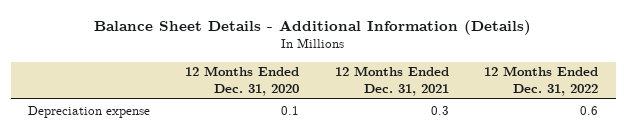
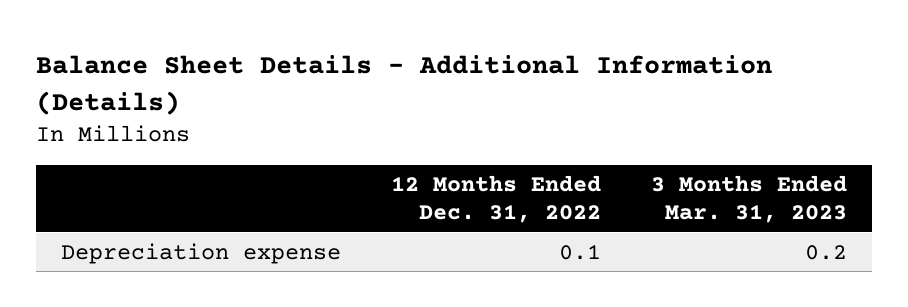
- | 12 Months Ended Dec. 31, 2020 | 12 Months Ended Dec. 31, 2021 | 12 Months Ended Dec. 31, 2022
+ | 12 Months Ended Dec. 31, 2022 | 3 Months Ended Mar. 31, 2023
- Depreciation expense | 0.1 | 0.3 | 0.6
+ Depreciation expense | 0.1 | 0.2

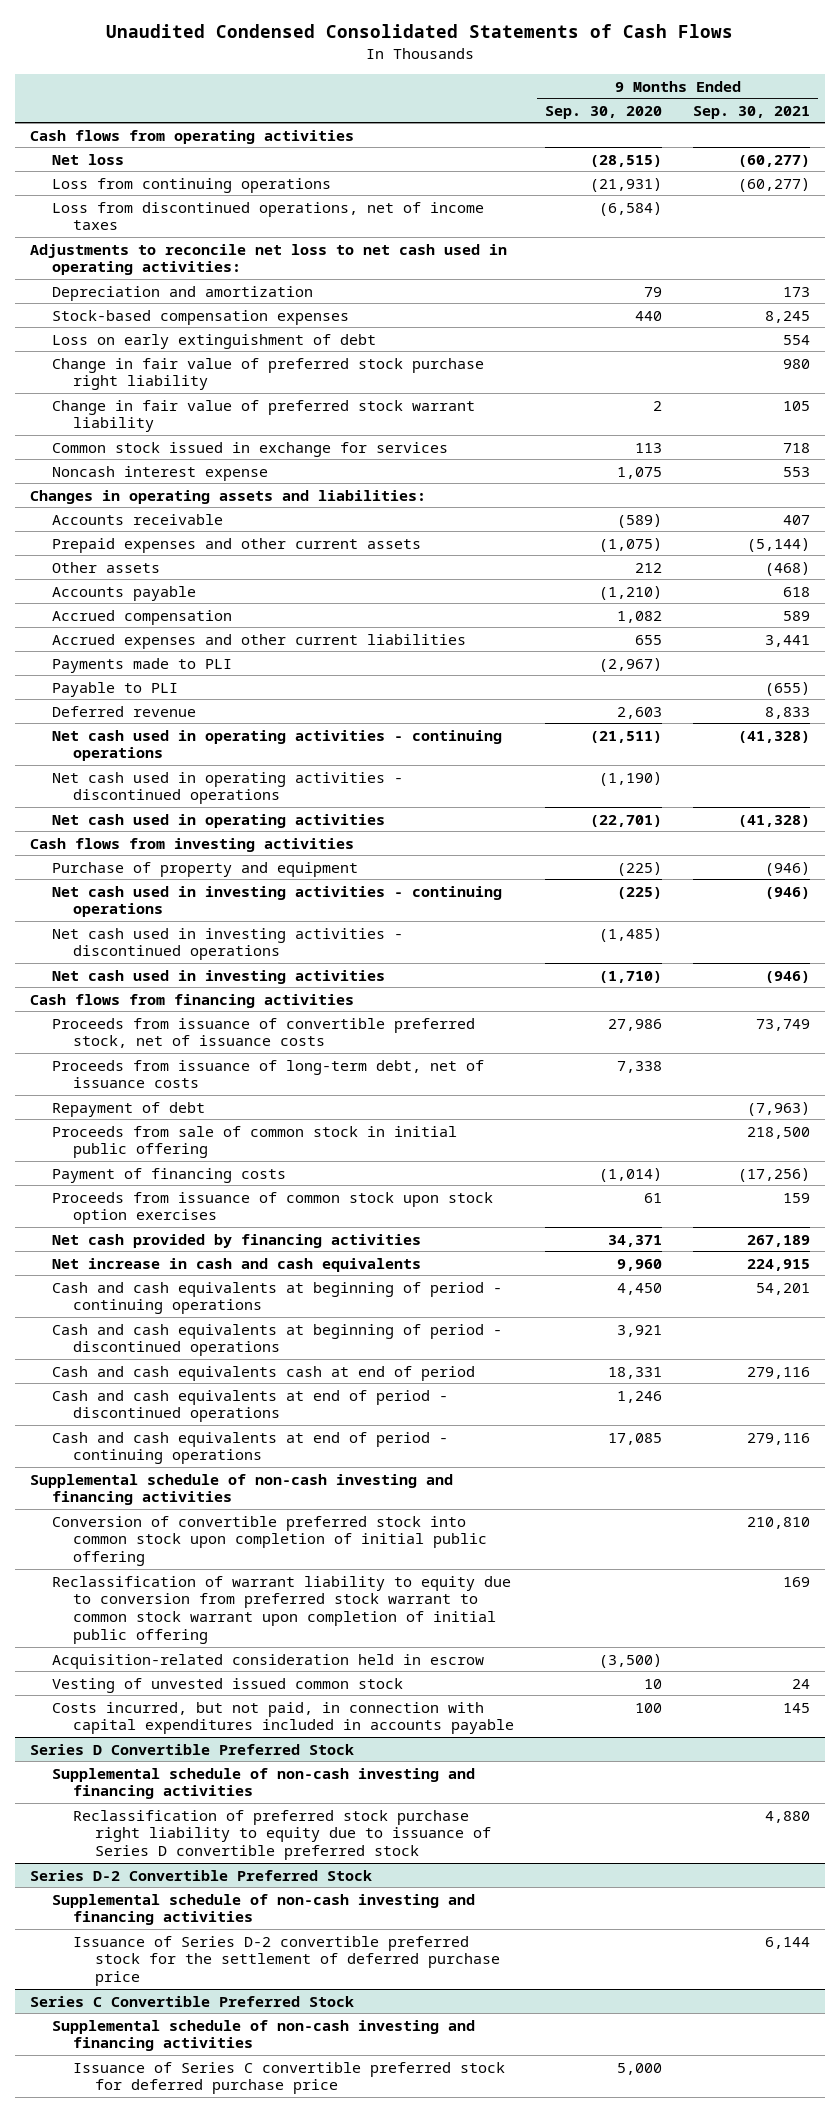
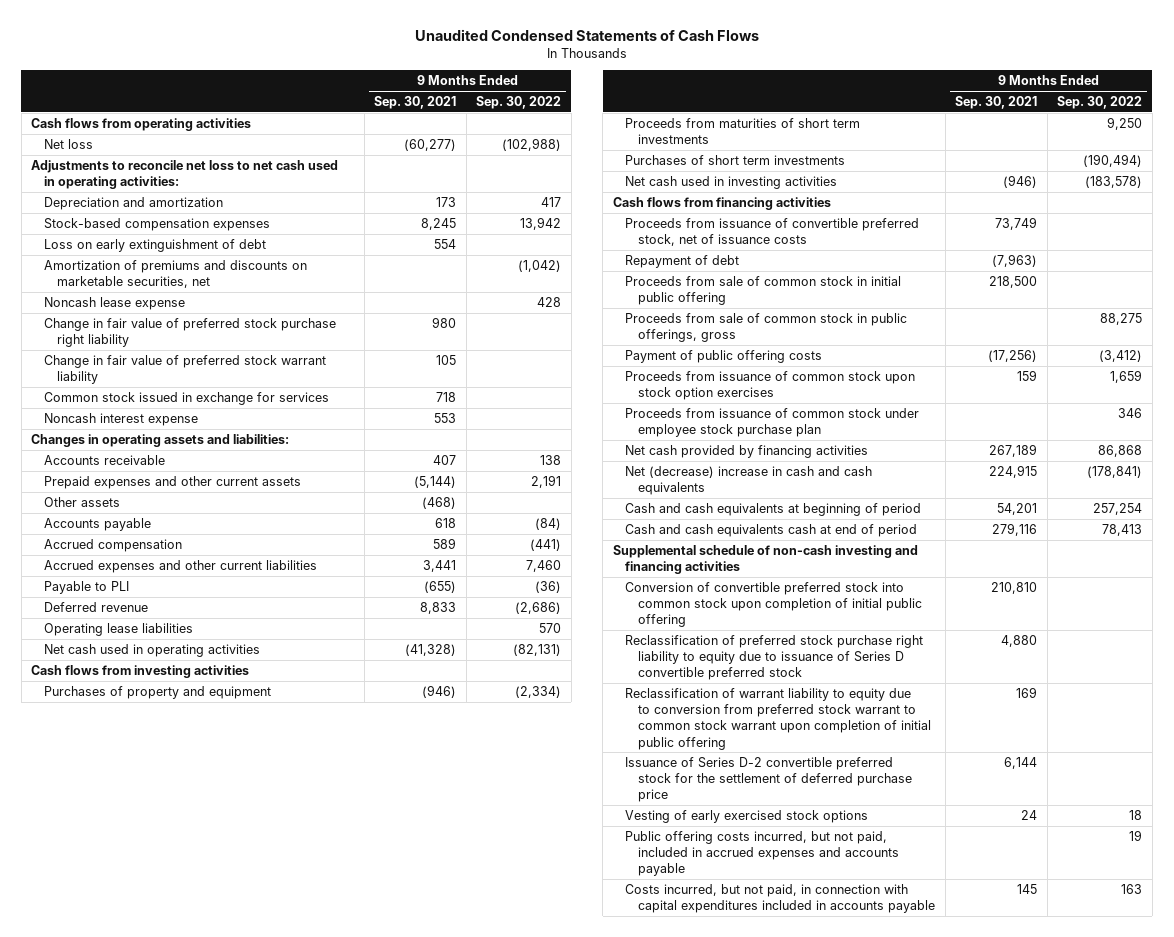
- Unaudited Condensed Consolidated Statements of Cash Flows
+ Unaudited Condensed Statements of Cash Flows
- | 9 Months Ended Sep. 30, 2020 | 9 Months Ended Sep. 30, 2021
+ | 9 Months Ended Sep. 30, 2021 | 9 Months Ended Sep. 30, 2022
- Loss from continuing operations | (21,931) | (60,277)
- Loss from discontinued operations, net of income taxes | (6,584) |
+ Amortization of premiums and discounts on marketable securities, net | | (1,042)
+ Noncash lease expense | | 428
- Payments made to PLI | (2,967) |
- Net cash used in operating activities - continuing operations | (21,511) | (41,328)
- Net cash used in operating activities - discontinued operations | (1,190) |
+ Operating lease liabilities | | 570
- Purchase of property and equipment | (225) | (946)
- Net cash used in investing activities - continuing operations | (225) | (946)
- Net cash used in investing activities - discontinued operations | (1,485) |
+ Purchases of property and equipment | (946) | (2,334)
+ Proceeds from maturities of short term investments | | 9,250
+ Purchases of short term investments | | (190,494)
- Proceeds from issuance of long-term debt, net of issuance costs | 7,338 |
- Payment of financing costs | (1,014) | (17,256)
+ Proceeds from sale of common stock in public offerings, gross | | 88,275
+ Payment of public offering costs | (17,256) | (3,412)
+ Proceeds from issuance of common stock under employee stock purchase plan | | 346
- Net increase in cash and cash equivalents | 9,960 | 224,915
- Cash and cash equivalents at beginning of period - continuing operations | 4,450 | 54,201
- Cash and cash equivalents at beginning of period - discontinued operations | 3,921 |
+ Net (decrease) increase in cash and cash equivalents | 224,915 | (178,841)
+ Cash and cash equivalents at beginning of period | 54,201 | 257,254
- Cash and cash equivalents at end of period - discontinued operations | 1,246 |
- Cash and cash equivalents at end of period - continuing operations | 17,085 | 279,116
- Acquisition-related consideration held in escrow | (3,500) |
- Vesting of unvested issued common stock | 10 | 24
- Series D Convertible Preferred Stock
- Supplemental schedule of non-cash investing and financing activities
- Series D-2 Convertible Preferred Stock
- Supplemental schedule of non-cash investing and financing activities
moved down: Reclassification of warrant liability to equity due to conversion from preferred stock warrant to common stock warrant upon completion of initial public offering | 169 |
- Series C Convertible Preferred Stock
- Supplemental schedule of non-cash investing and financing activities
- Issuance of Series C convertible preferred stock for deferred purchase price | 5,000 |
+ Vesting of early exercised stock options | 24 | 18
+ Public offering costs incurred, but not paid, included in accrued expenses and accounts payable | | 19
moved down: Costs incurred, but not paid, in connection with capital expenditures included in accounts payable | 145 | 163

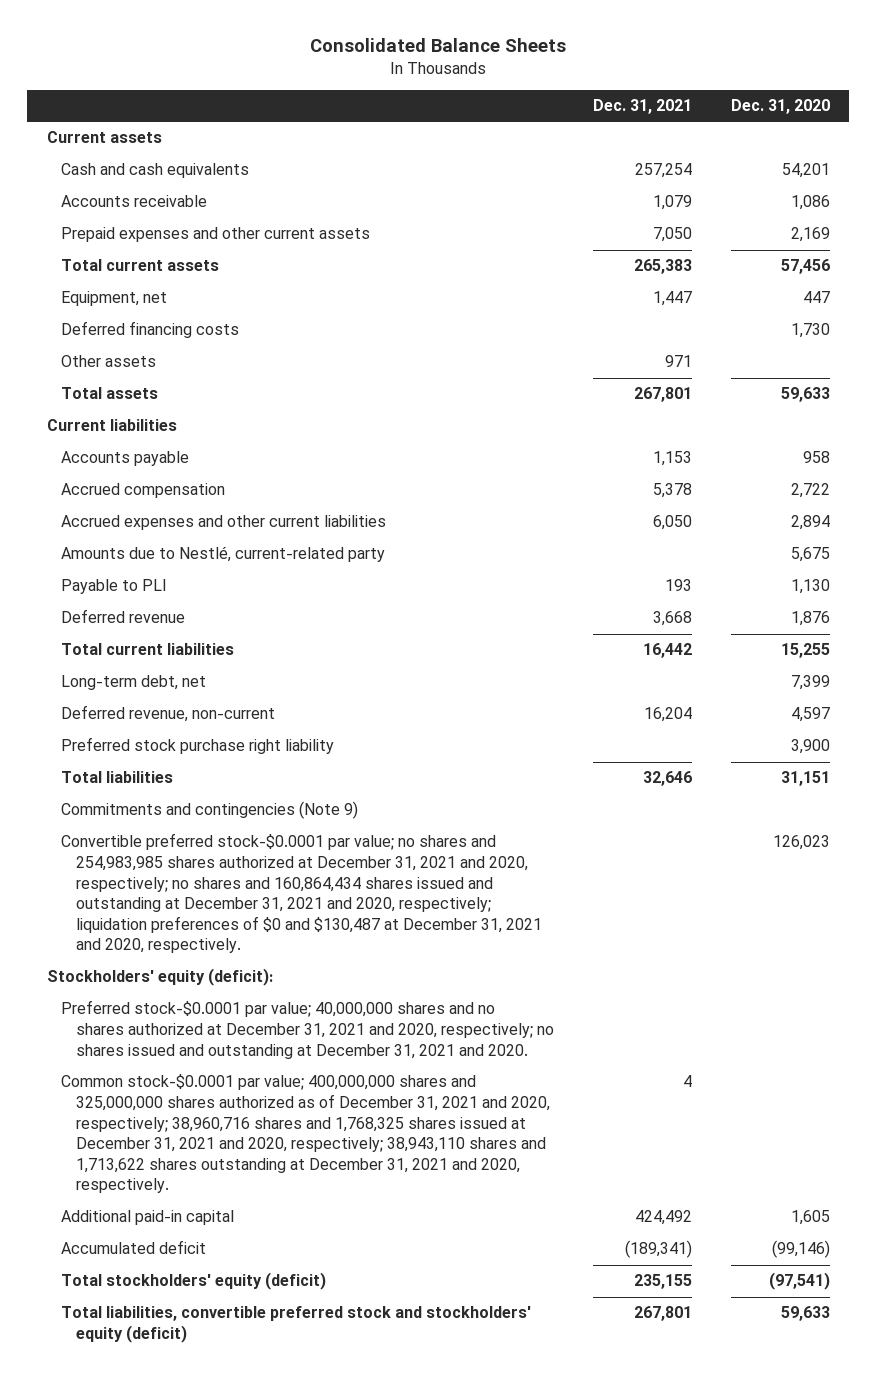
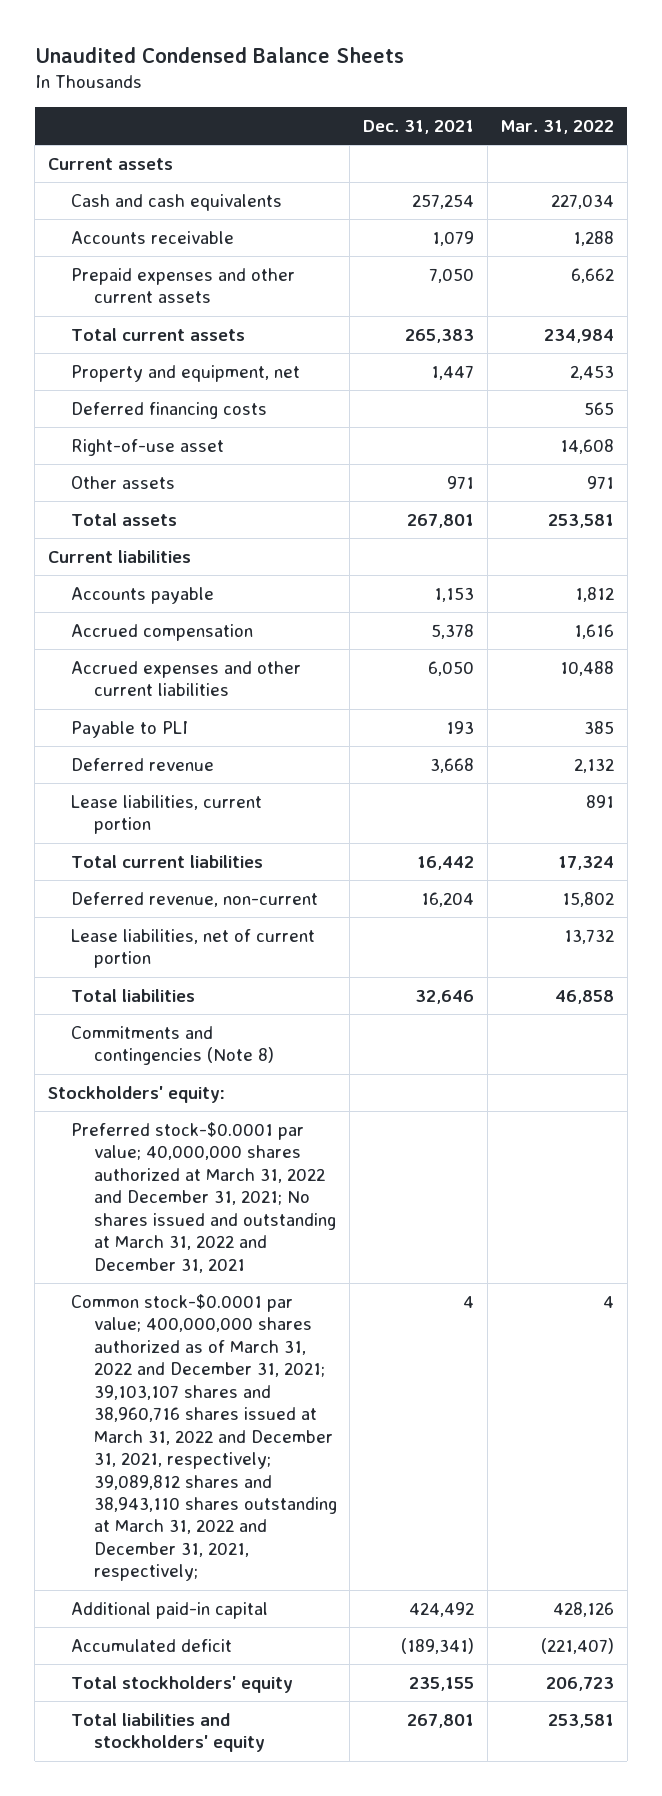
- Consolidated Balance Sheets
+ Unaudited Condensed Balance Sheets
- | Dec. 31, 2021 | Dec. 31, 2020
+ | Dec. 31, 2021 | Mar. 31, 2022
- Equipment, net | 1,447 | 447
+ Property and equipment, net | 1,447 | 2,453
+ Right-of-use asset | | 14,608
- Amounts due to Nestlé, current-related party | | 5,675
+ Lease liabilities, current portion | | 891
- Long-term debt, net | | 7,399
- Preferred stock purchase right liability | | 3,900
+ Lease liabilities, net of current portion | | 13,732
- Commitments and contingencies (Note 9)
- Convertible preferred stock-$0.0001 par value; no shares and 254,983,985 shares authorized at December 31, 2021 and 2020, respectively; no shares and 160,864,434 shares issued and outstanding at December 31, 2021 and 2020, respectively; liquidation preferences of $0 and $130,487 at December 31, 2021 and 2020, respectively. | | 126,023
- Stockholders' equity (deficit):
- Preferred stock-$0.0001 par value; 40,000,000 shares and no shares authorized at December 31, 2021 and 2020, respectively; no shares issued and outstanding at December 31, 2021 and 2020.
- Common stock-$0.0001 par value; 400,000,000 shares and 325,000,000 shares authorized as of December 31, 2021 and 2020, respectively; 38,960,716 shares and 1,768,325 shares issued at December 31, 2021 and 2020, respectively; 38,943,110 shares and 1,713,622 shares outstanding at December 31, 2021 and 2020, respectively. | 4 |
+ Commitments and contingencies (Note 8)
+ Stockholders' equity:
+ Preferred stock-$0.0001 par value; 40,000,000 shares authorized at March 31, 2022 and December 31, 2021; No shares issued and outstanding at March 31, 2022 and December 31, 2021
+ Common stock-$0.0001 par value; 400,000,000 shares authorized as of March 31, 2022 and December 31, 2021; 39,103,107 shares and 38,960,716 shares issued at March 31, 2022 and December 31, 2021, respectively; 39,089,812 shares and 38,943,110 shares outstanding at March 31, 2022 and December 31, 2021, respectively; | 4 | 4
- Total stockholders' equity (deficit) | 235,155 | (97,541)
- Total liabilities, convertible preferred stock and stockholders' equity (deficit) | 267,801 | 59,633
+ Total stockholders' equity | 235,155 | 206,723
+ Total liabilities and stockholders' equity | 267,801 | 253,581

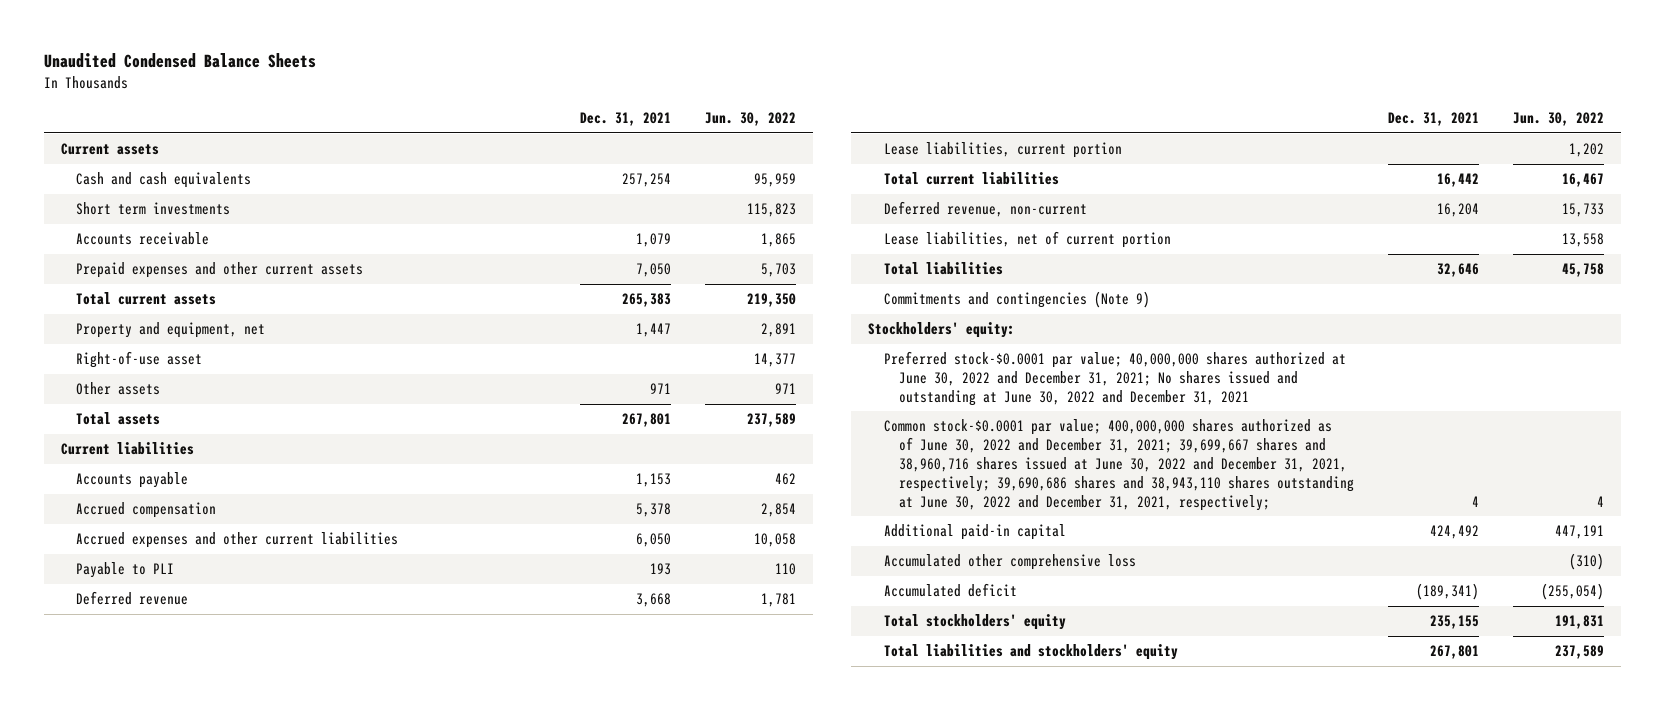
- | Dec. 31, 2021 | Mar. 31, 2022
+ | Dec. 31, 2021 | Jun. 30, 2022
+ Short term investments | | 115,823
- Deferred financing costs | | 565
- Commitments and contingencies (Note 8)
+ Commitments and contingencies (Note 9)
- Preferred stock-$0.0001 par value; 40,000,000 shares authorized at March 31, 2022 and December 31, 2021; No shares issued and outstanding at March 31, 2022 and December 31, 2021
- Common stock-$0.0001 par value; 400,000,000 shares authorized as of March 31, 2022 and December 31, 2021; 39,103,107 shares and 38,960,716 shares issued at March 31, 2022 and December 31, 2021, respectively; 39,089,812 shares and 38,943,110 shares outstanding at March 31, 2022 and December 31, 2021, respectively; | 4 | 4
+ Preferred stock-$0.0001 par value; 40,000,000 shares authorized at June 30, 2022 and December 31, 2021; No shares issued and outstanding at June 30, 2022 and December 31, 2021
+ Common stock-$0.0001 par value; 400,000,000 shares authorized as of June 30, 2022 and December 31, 2021; 39,699,667 shares and 38,960,716 shares issued at June 30, 2022 and December 31, 2021, respectively; 39,690,686 shares and 38,943,110 shares outstanding at June 30, 2022 and December 31, 2021, respectively; | 4 | 4
+ Accumulated other comprehensive loss | | (310)

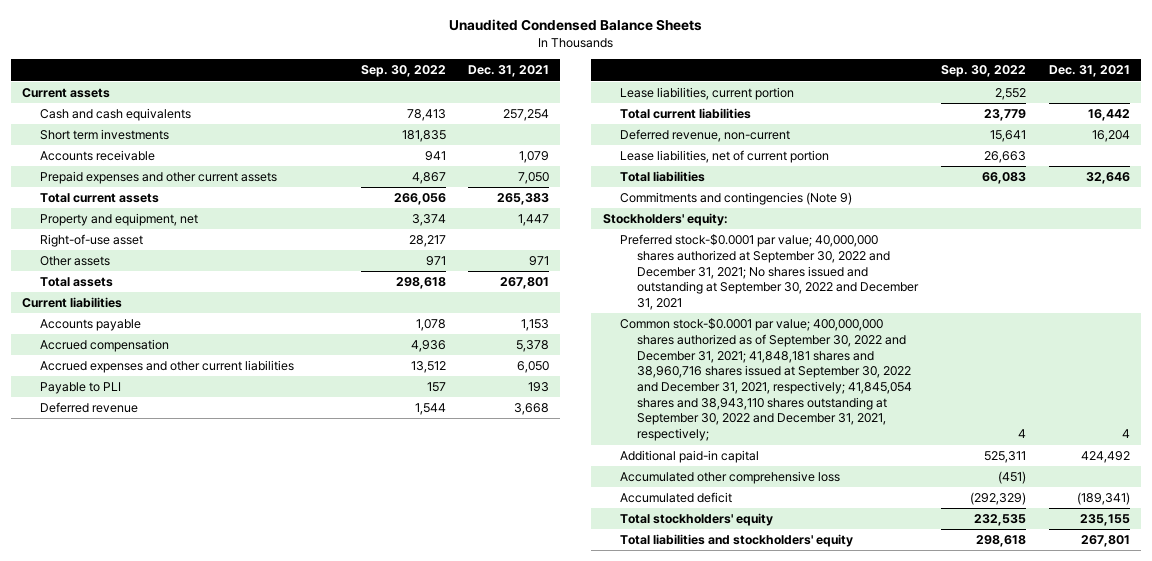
- | Dec. 31, 2021 | Jun. 30, 2022
+ | Sep. 30, 2022 | Dec. 31, 2021
- Preferred stock-$0.0001 par value; 40,000,000 shares authorized at June 30, 2022 and December 31, 2021; No shares issued and outstanding at June 30, 2022 and December 31, 2021
- Common stock-$0.0001 par value; 400,000,000 shares authorized as of June 30, 2022 and December 31, 2021; 39,699,667 shares and 38,960,716 shares issued at June 30, 2022 and December 31, 2021, respectively; 39,690,686 shares and 38,943,110 shares outstanding at June 30, 2022 and December 31, 2021, respectively; | 4 | 4
+ Preferred stock-$0.0001 par value; 40,000,000 shares authorized at September 30, 2022 and December 31, 2021; No shares issued and outstanding at September 30, 2022 and December 31, 2021
+ Common stock-$0.0001 par value; 400,000,000 shares authorized as of September 30, 2022 and December 31, 2021; 41,848,181 shares and 38,960,716 shares issued at September 30, 2022 and December 31, 2021, respectively; 41,845,054 shares and 38,943,110 shares outstanding at September 30, 2022 and December 31, 2021, respectively; | 4 | 4

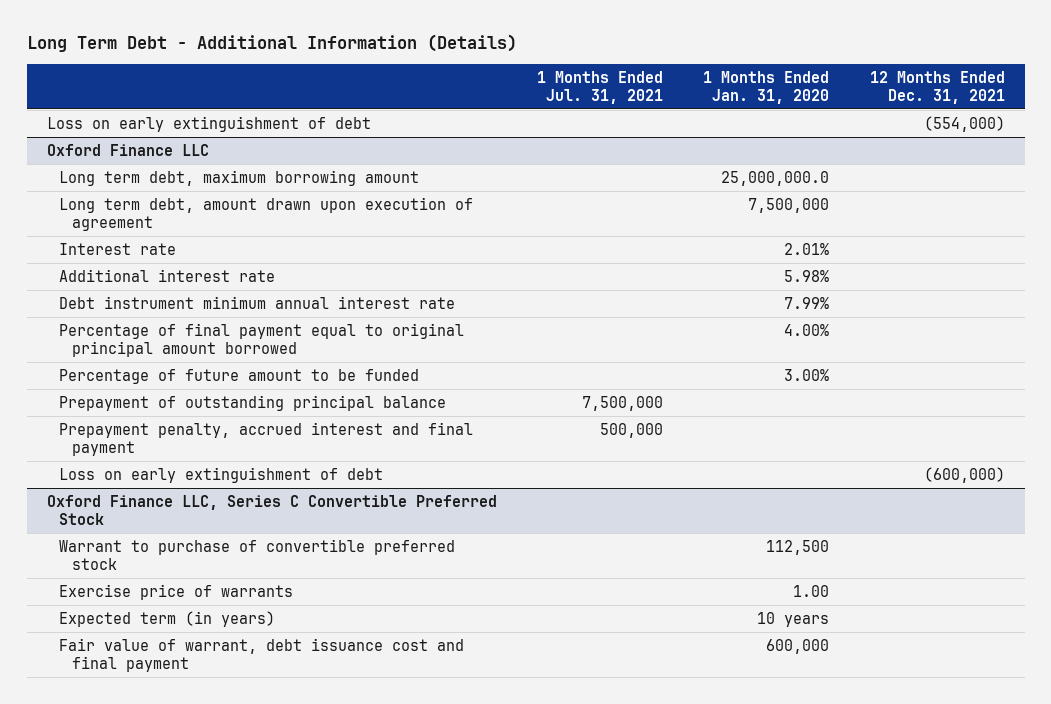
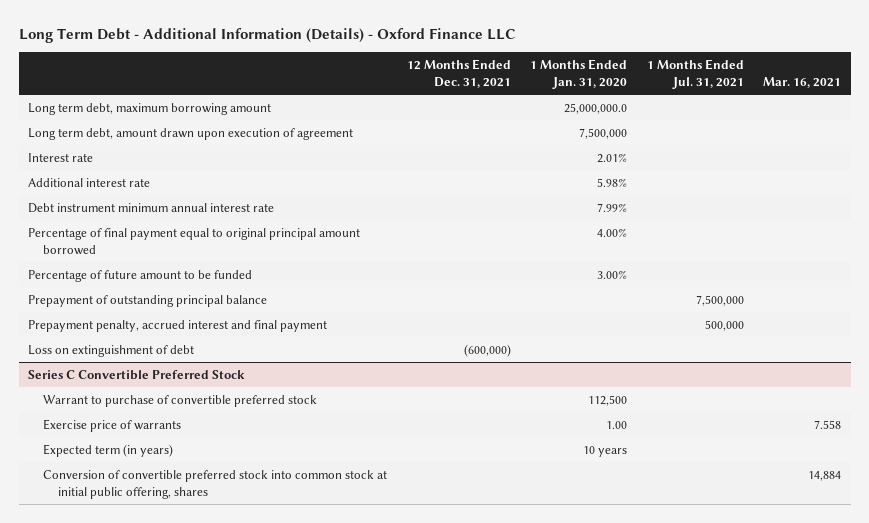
- Long Term Debt - Additional Information (Details)
+ Long Term Debt - Additional Information (Details) - Oxford Finance LLC
- | 1 Months Ended Jul. 31, 2021 | 1 Months Ended Jan. 31, 2020 | 12 Months Ended Dec. 31, 2021
+ | 12 Months Ended Dec. 31, 2021 | 1 Months Ended Jan. 31, 2020 | 1 Months Ended Jul. 31, 2021 | Mar. 16, 2021
- Loss on early extinguishment of debt | | | (554,000)
- Oxford Finance LLC
- Loss on early extinguishment of debt | | | (600,000)
- Oxford Finance LLC, Series C Convertible Preferred Stock
+ Loss on extinguishment of debt | (600,000) | | |
+ Series C Convertible Preferred Stock
- Fair value of warrant, debt issuance cost and final payment | | 600,000 |
+ Conversion of convertible preferred stock into common stock at initial public offering, shares | | | | 14,884

